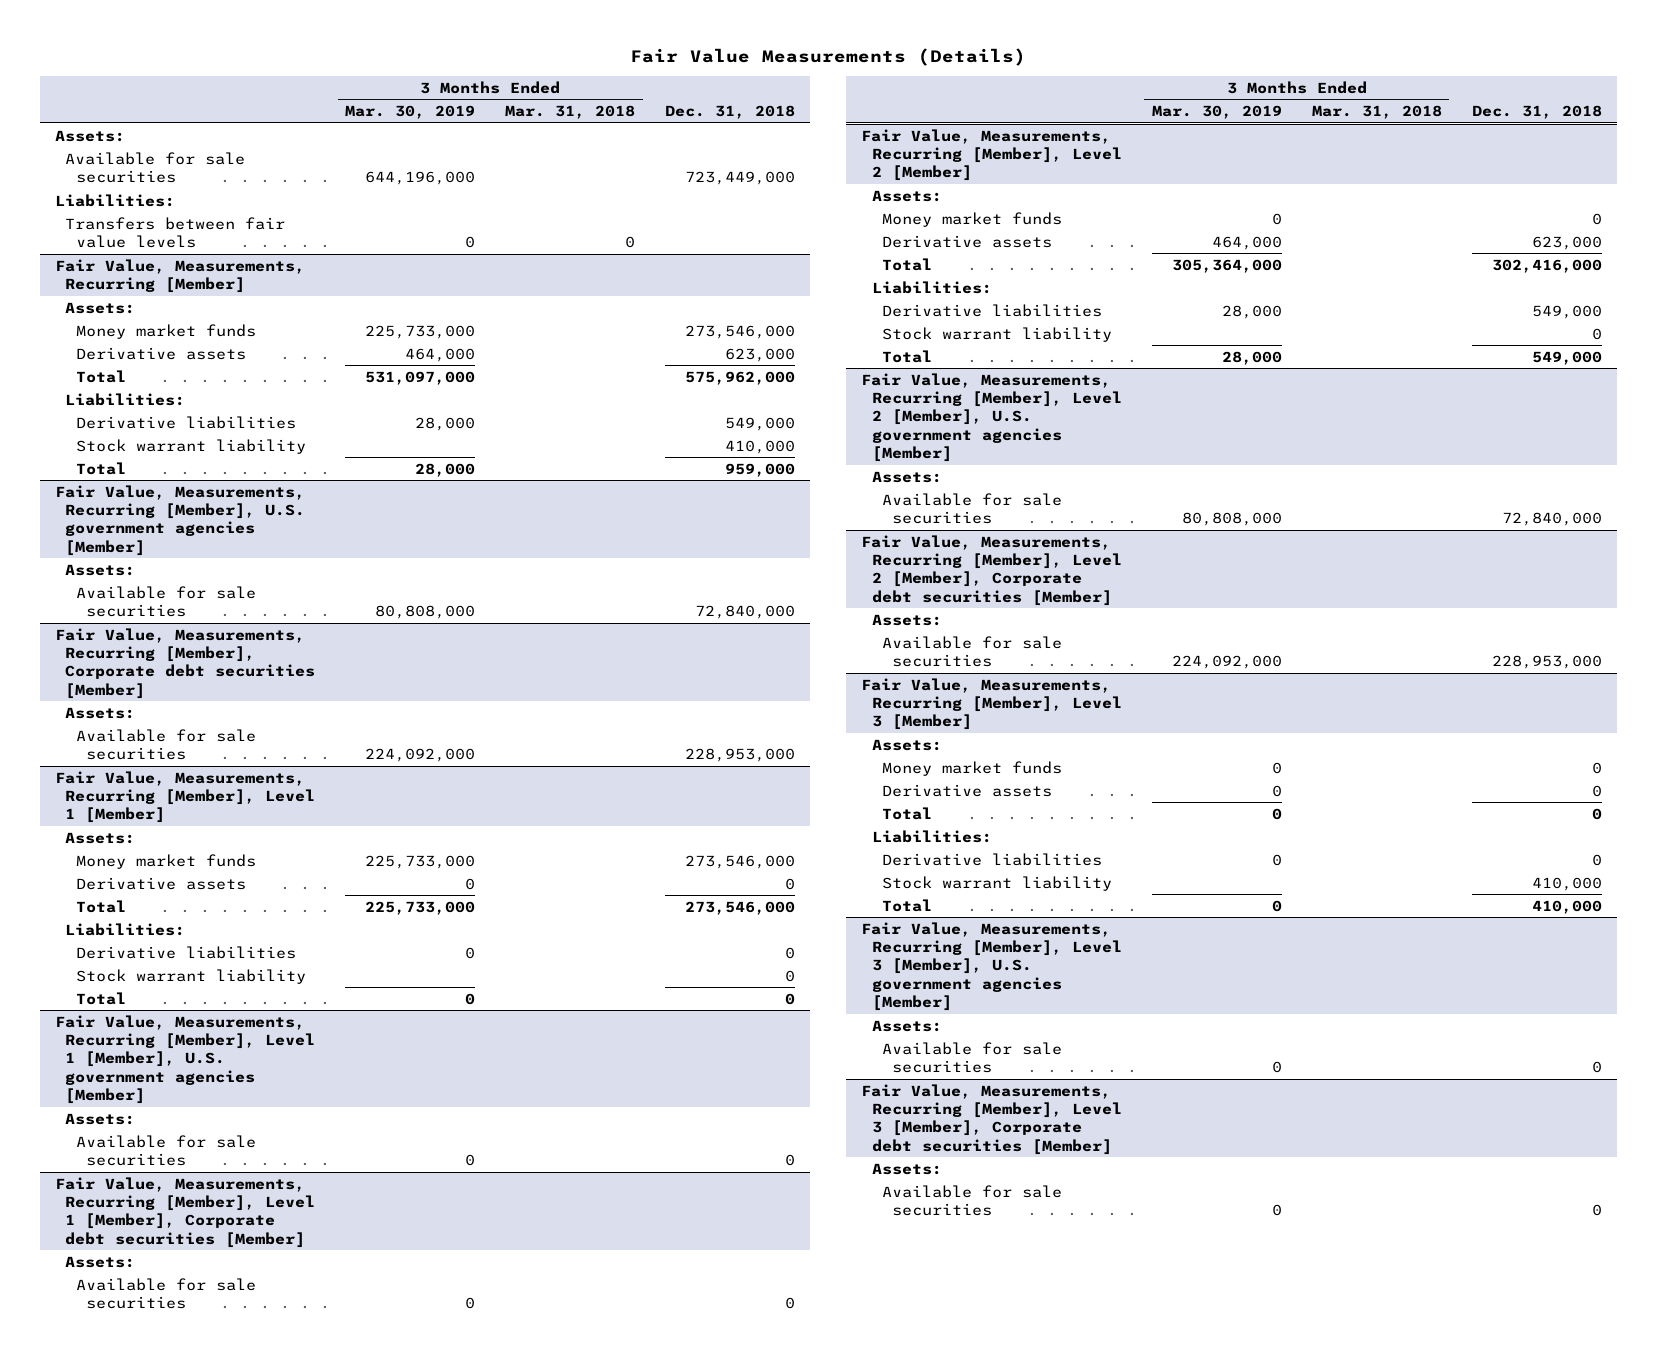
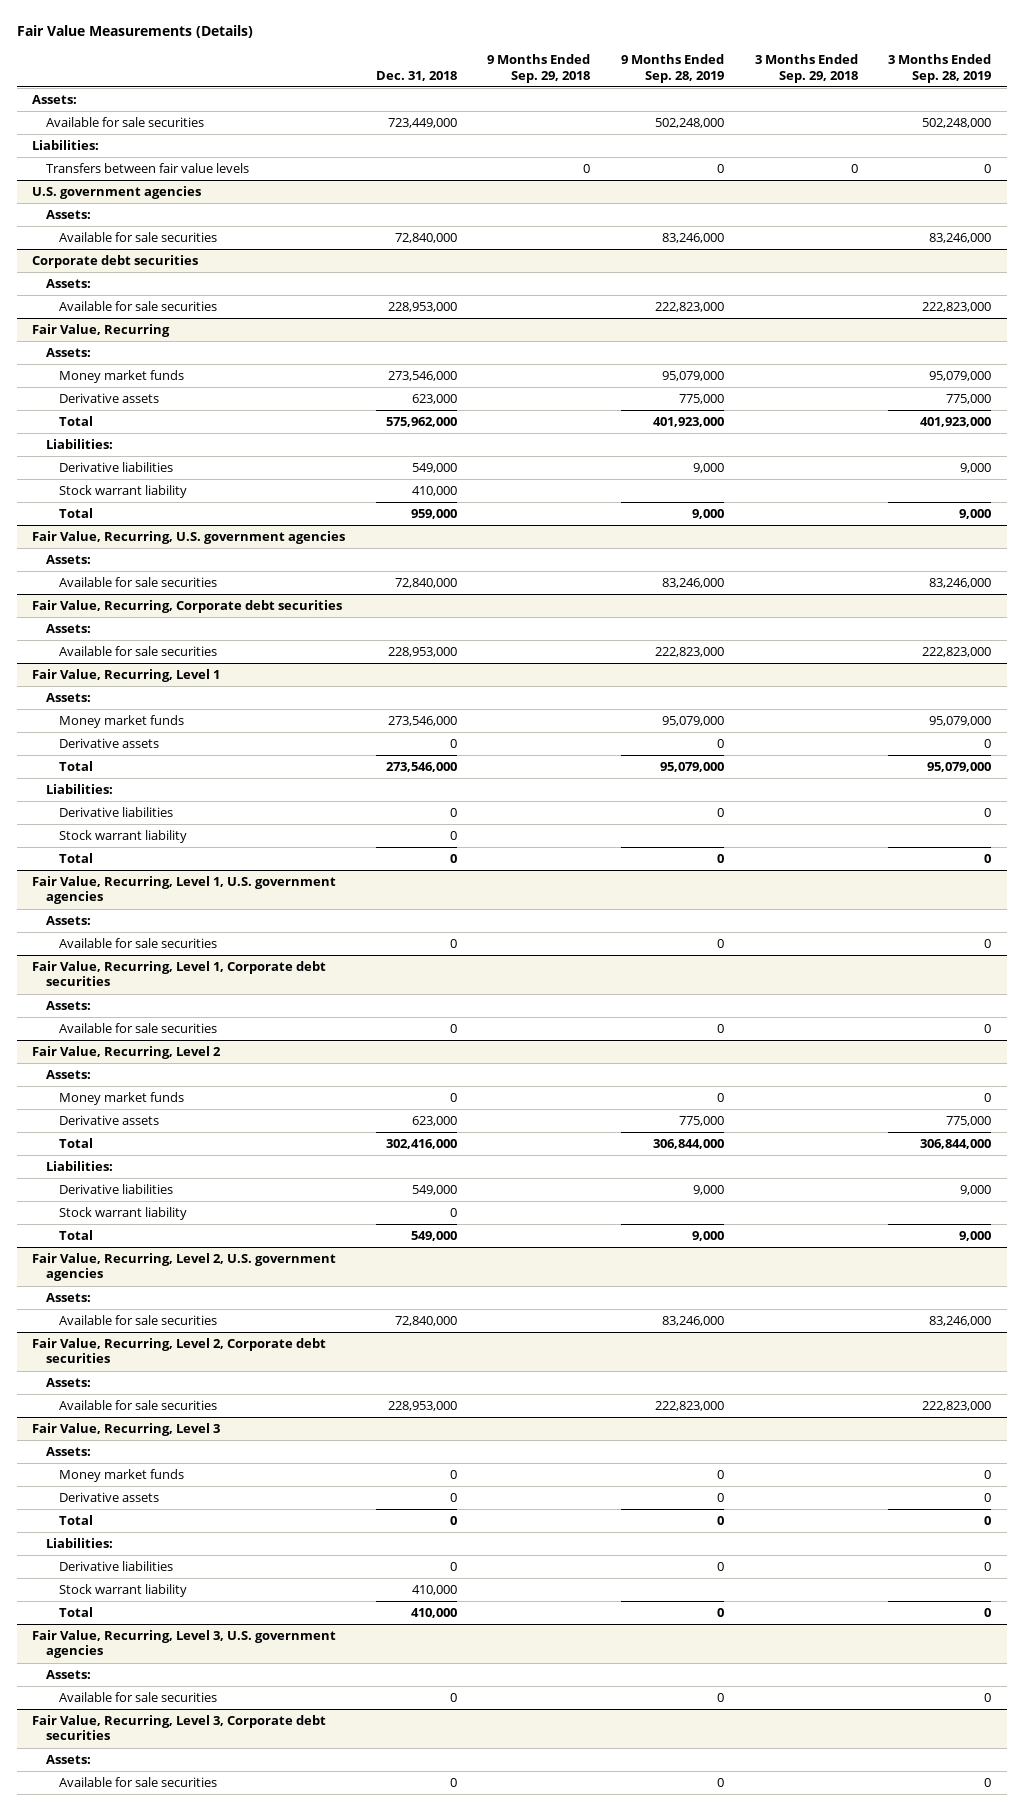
- | 3 Months Ended Mar. 30, 2019 | 3 Months Ended Mar. 31, 2018 | Dec. 31, 2018
+ | Dec. 31, 2018 | 9 Months Ended Sep. 29, 2018 | 9 Months Ended Sep. 28, 2019 | 3 Months Ended Sep. 29, 2018 | 3 Months Ended Sep. 28, 2019
- Fair Value, Measurements, Recurring [Member]
+ U.S. government agencies
+ Available for sale securities | 72,840,000 | | 83,246,000 | | 83,246,000
+ Corporate debt securities
+ Assets:
+ Available for sale securities | 228,953,000 | | 222,823,000 | | 222,823,000
+ Fair Value, Recurring
+ Assets:
- Fair Value, Measurements, Recurring [Member], U.S. government agencies [Member]
+ Fair Value, Recurring, U.S. government agencies
- Fair Value, Measurements, Recurring [Member], Corporate debt securities [Member]
+ Fair Value, Recurring, Corporate debt securities
- Fair Value, Measurements, Recurring [Member], Level 1 [Member]
+ Fair Value, Recurring, Level 1
- Fair Value, Measurements, Recurring [Member], Level 1 [Member], U.S. government agencies [Member]
+ Fair Value, Recurring, Level 1, U.S. government agencies
- Fair Value, Measurements, Recurring [Member], Level 1 [Member], Corporate debt securities [Member]
+ Fair Value, Recurring, Level 1, Corporate debt securities
- Fair Value, Measurements, Recurring [Member], Level 2 [Member]
+ Fair Value, Recurring, Level 2
- Fair Value, Measurements, Recurring [Member], Level 2 [Member], U.S. government agencies [Member]
+ Fair Value, Recurring, Level 2, U.S. government agencies
- Fair Value, Measurements, Recurring [Member], Level 2 [Member], Corporate debt securities [Member]
+ Fair Value, Recurring, Level 2, Corporate debt securities
- Fair Value, Measurements, Recurring [Member], Level 3 [Member]
+ Fair Value, Recurring, Level 3
- Fair Value, Measurements, Recurring [Member], Level 3 [Member], U.S. government agencies [Member]
+ Fair Value, Recurring, Level 3, U.S. government agencies
- Fair Value, Measurements, Recurring [Member], Level 3 [Member], Corporate debt securities [Member]
+ Fair Value, Recurring, Level 3, Corporate debt securities

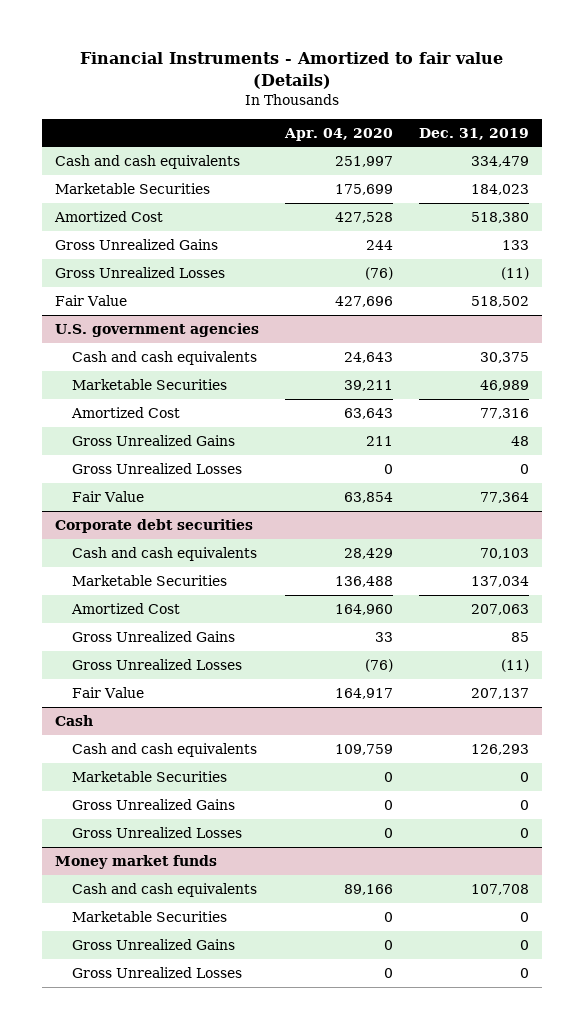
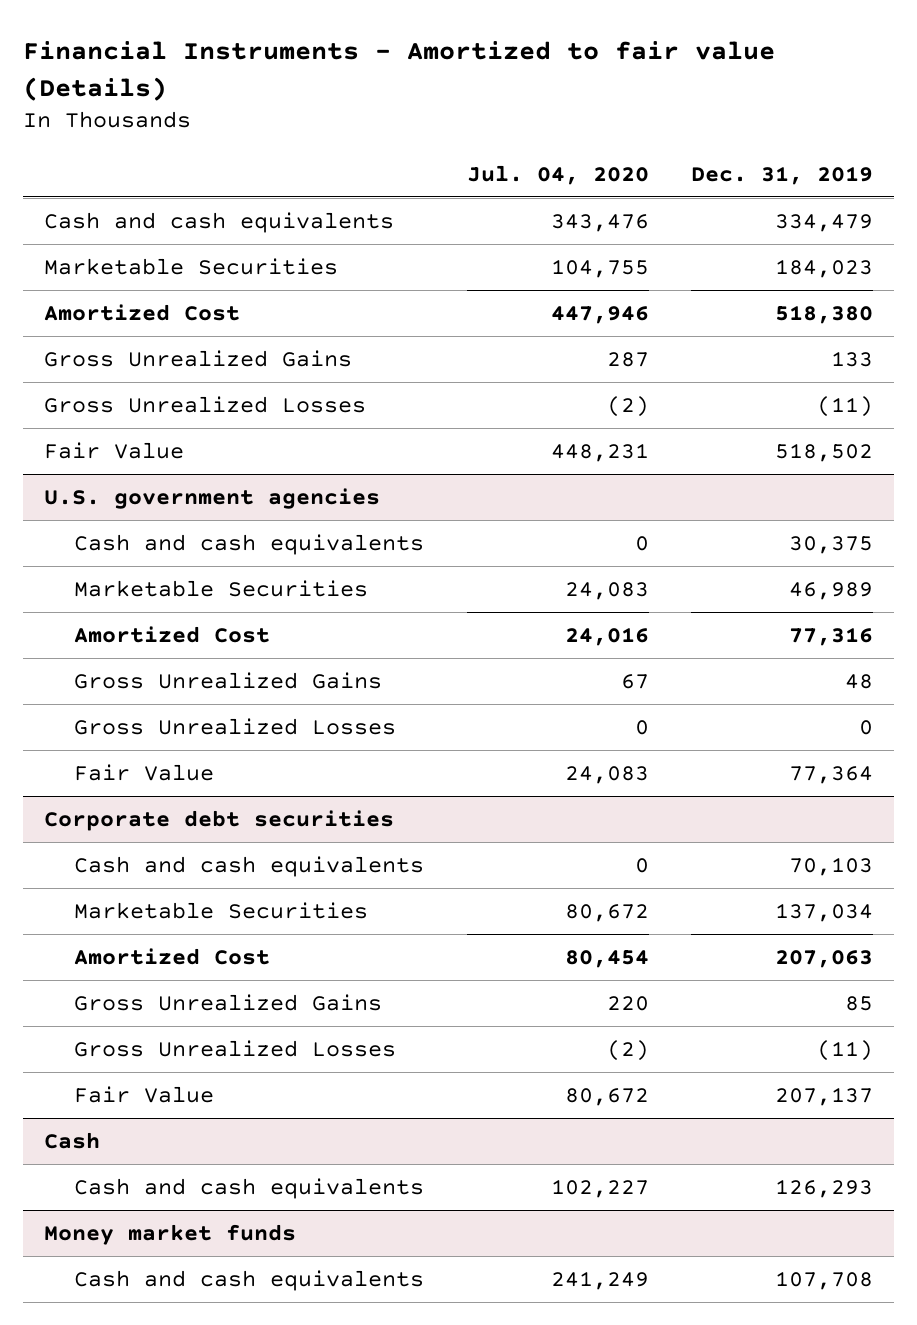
- | Apr. 04, 2020 | Dec. 31, 2019
+ | Jul. 04, 2020 | Dec. 31, 2019
@ Cash
- Marketable Securities | 0 | 0
- Gross Unrealized Gains | 0 | 0
- Gross Unrealized Losses | 0 | 0
@ Money market funds
- Marketable Securities | 0 | 0
- Gross Unrealized Gains | 0 | 0
- Gross Unrealized Losses | 0 | 0

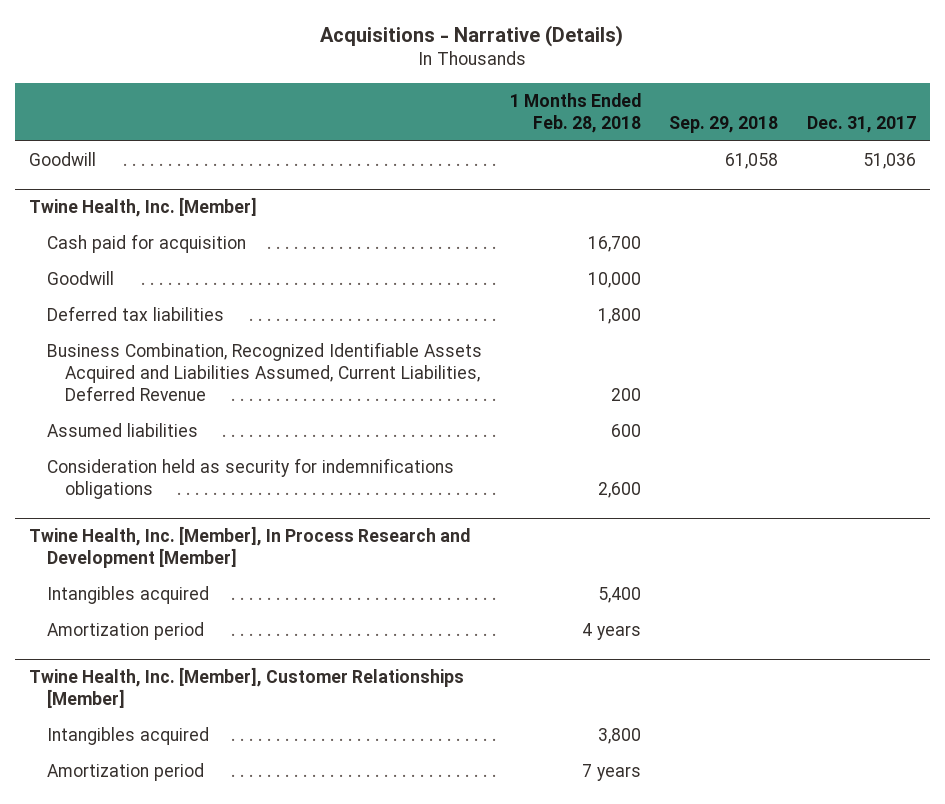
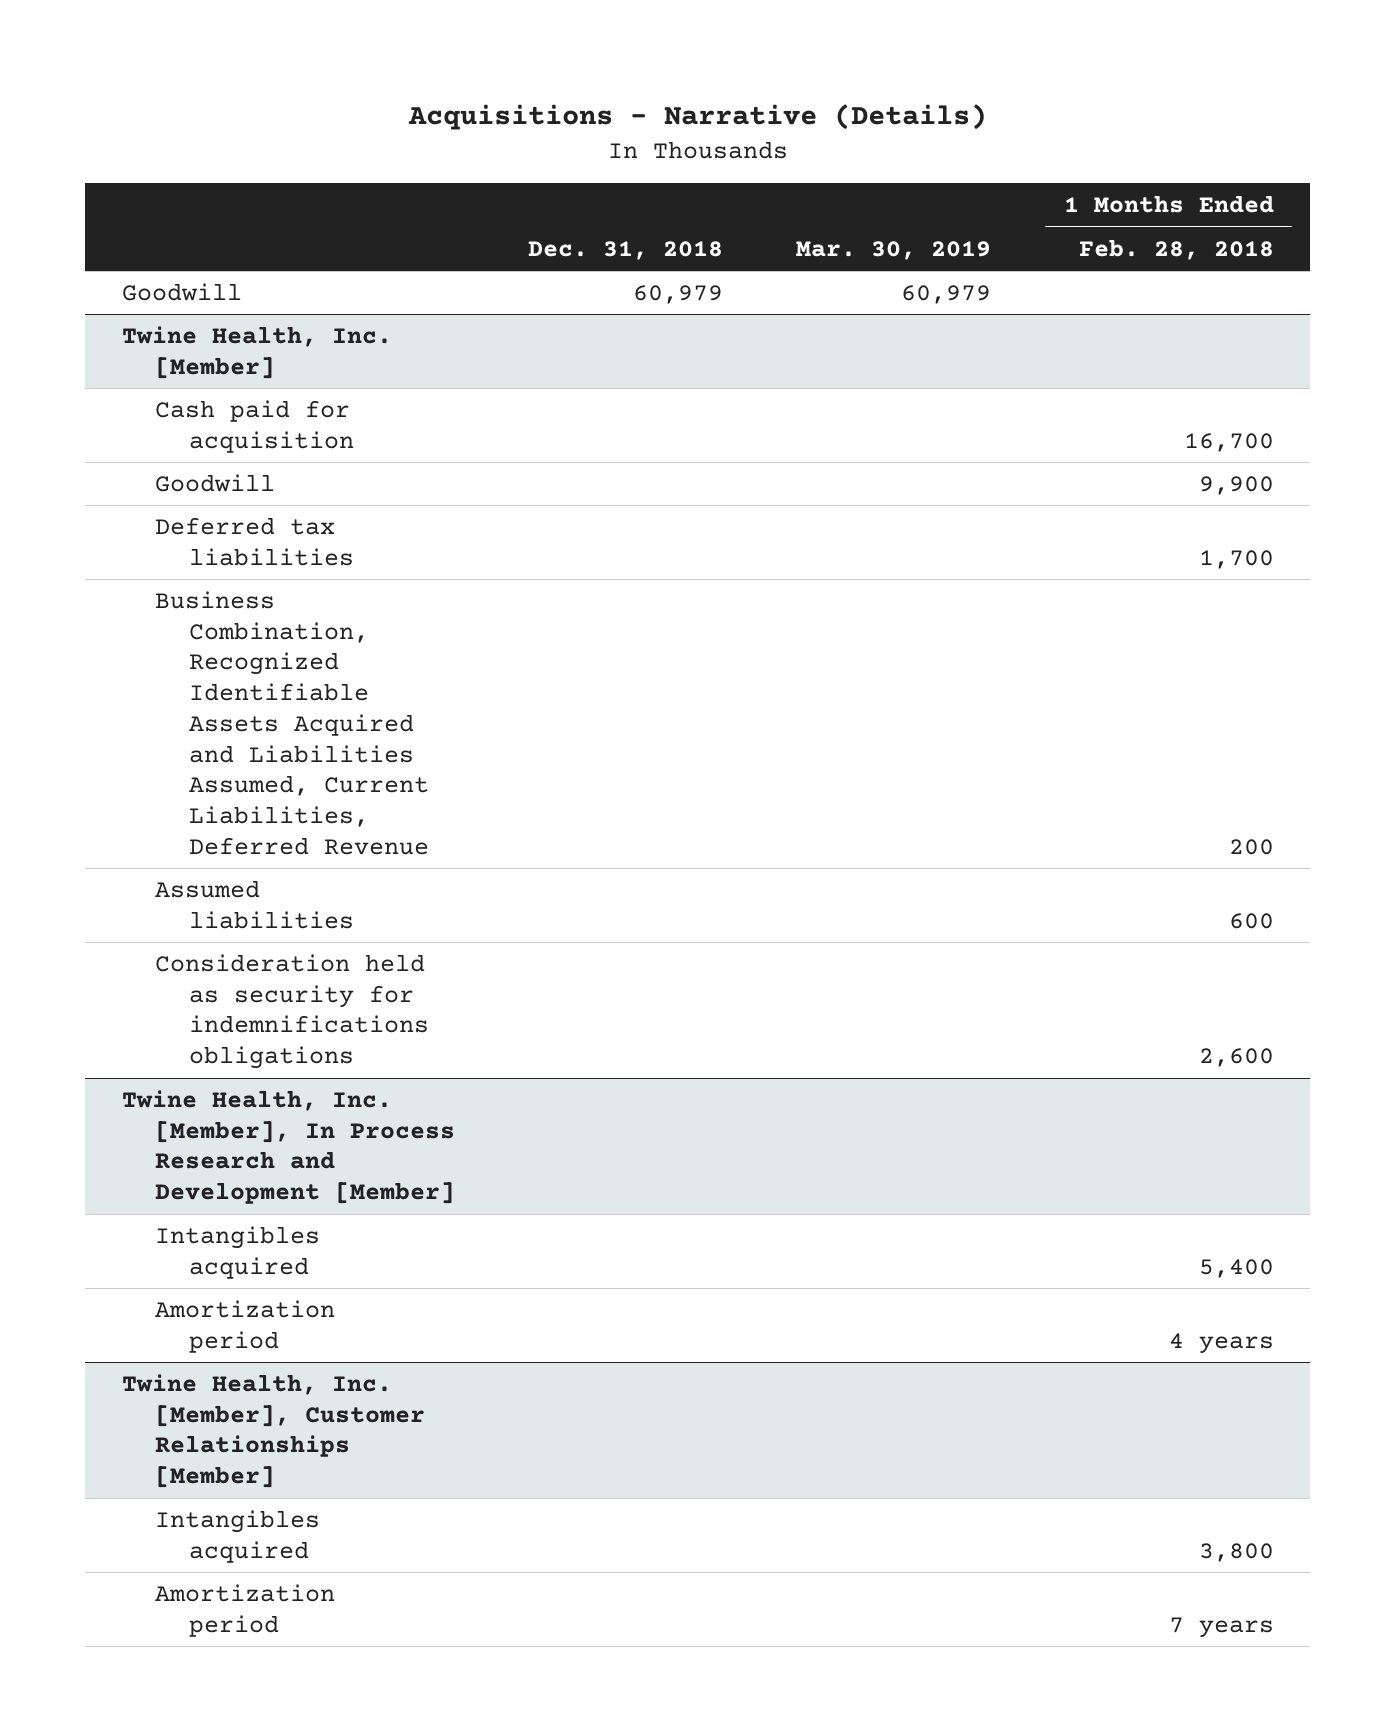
- | 1 Months Ended Feb. 28, 2018 | Sep. 29, 2018 | Dec. 31, 2017
+ | Dec. 31, 2018 | Mar. 30, 2019 | 1 Months Ended Feb. 28, 2018
@ Twine Health, Inc. [Member]
- Goodwill | 10,000 | |
- Deferred tax liabilities | 1,800 | |
+ Goodwill | | | 9,900
+ Deferred tax liabilities | | | 1,700

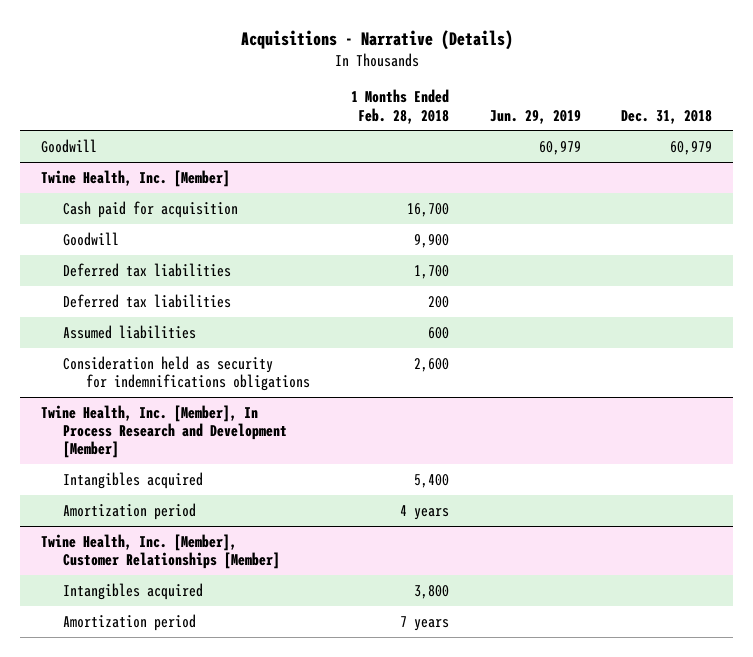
- | Dec. 31, 2018 | Mar. 30, 2019 | 1 Months Ended Feb. 28, 2018
+ | 1 Months Ended Feb. 28, 2018 | Jun. 29, 2019 | Dec. 31, 2018
@ Twine Health, Inc. [Member]
- Business Combination, Recognized Identifiable Assets Acquired and Liabilities Assumed, Current Liabilities, Deferred Revenue | | | 200
+ Deferred tax liabilities | 200 | |

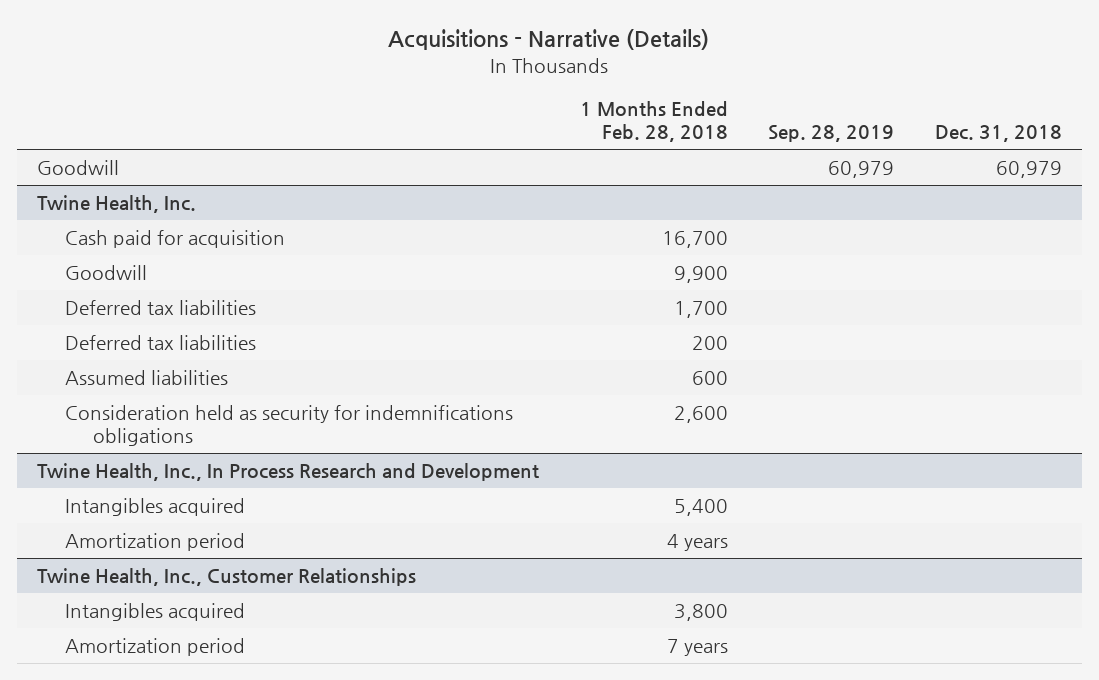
- | 1 Months Ended Feb. 28, 2018 | Jun. 29, 2019 | Dec. 31, 2018
+ | 1 Months Ended Feb. 28, 2018 | Sep. 28, 2019 | Dec. 31, 2018
- Twine Health, Inc. [Member]
+ Twine Health, Inc.
- Twine Health, Inc. [Member], In Process Research and Development [Member]
+ Twine Health, Inc., In Process Research and Development
- Twine Health, Inc. [Member], Customer Relationships [Member]
+ Twine Health, Inc., Customer Relationships

